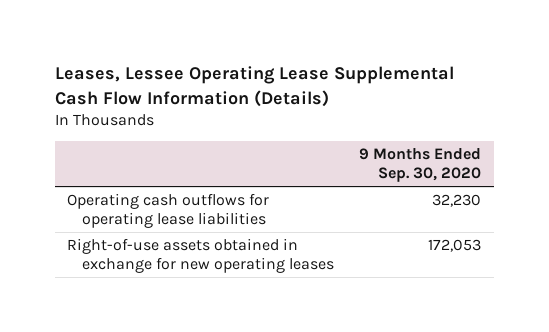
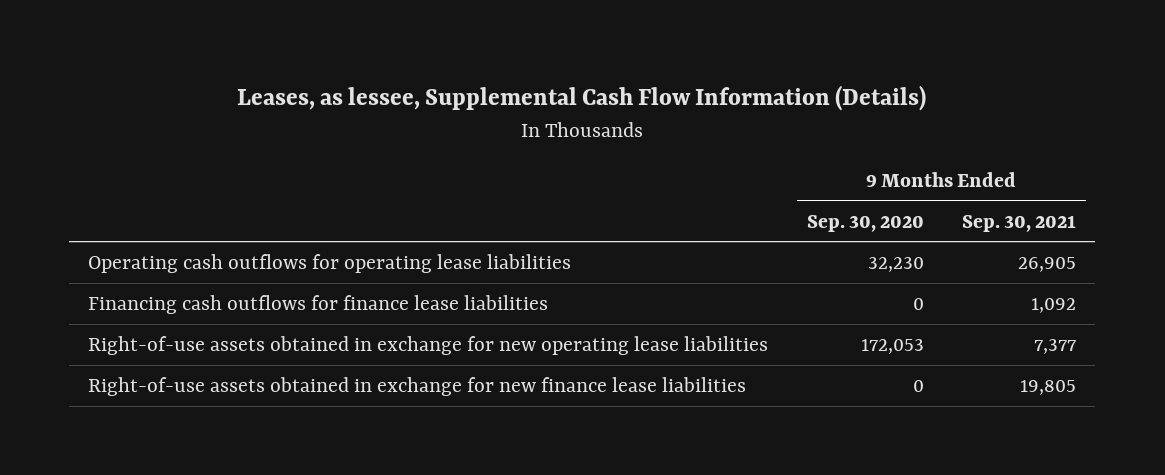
- Leases, Lessee Operating Lease Supplemental Cash Flow Information (Details)
+ Leases, as lessee, Supplemental Cash Flow Information (Details)
- | 9 Months Ended Sep. 30, 2020
+ | 9 Months Ended Sep. 30, 2020 | 9 Months Ended Sep. 30, 2021
- Right-of-use assets obtained in exchange for new operating leases | 172,053
+ Financing cash outflows for finance lease liabilities | 0 | 1,092
+ Right-of-use assets obtained in exchange for new operating lease liabilities | 172,053 | 7,377
+ Right-of-use assets obtained in exchange for new finance lease liabilities | 0 | 19,805

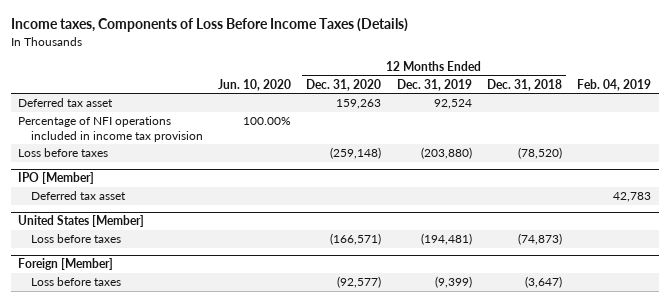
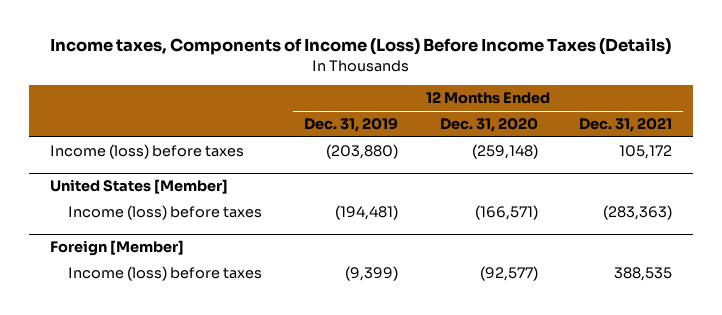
- Income taxes, Components of Loss Before Income Taxes (Details)
+ Income taxes, Components of Income (Loss) Before Income Taxes (Details)
- | Jun. 10, 2020 | 12 Months Ended Dec. 31, 2020 | 12 Months Ended Dec. 31, 2019 | 12 Months Ended Dec. 31, 2018 | Feb. 04, 2019
+ | 12 Months Ended Dec. 31, 2019 | 12 Months Ended Dec. 31, 2020 | 12 Months Ended Dec. 31, 2021
- Deferred tax asset | | 159,263 | 92,524 | |
- Percentage of NFI operations included in income tax provision | 100.00% | | | |
- Loss before taxes | | (259,148) | (203,880) | (78,520) |
- IPO [Member]
- Deferred tax asset | | | | | 42,783
+ Income (loss) before taxes | (203,880) | (259,148) | 105,172
@ United States [Member]
- Loss before taxes | | (166,571) | (194,481) | (74,873) |
+ Income (loss) before taxes | (194,481) | (166,571) | (283,363)
@ Foreign [Member]
- Loss before taxes | | (92,577) | (9,399) | (3,647) |
+ Income (loss) before taxes | (9,399) | (92,577) | 388,535

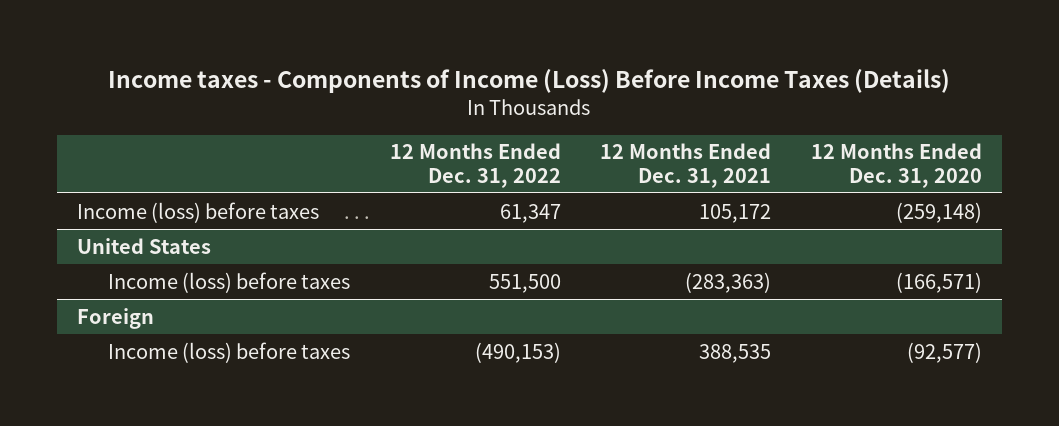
- Income taxes, Components of Income (Loss) Before Income Taxes (Details)
+ Income taxes - Components of Income (Loss) Before Income Taxes (Details)
- | 12 Months Ended Dec. 31, 2019 | 12 Months Ended Dec. 31, 2020 | 12 Months Ended Dec. 31, 2021
+ | 12 Months Ended Dec. 31, 2022 | 12 Months Ended Dec. 31, 2021 | 12 Months Ended Dec. 31, 2020
- United States [Member]
+ United States
- Foreign [Member]
+ Foreign

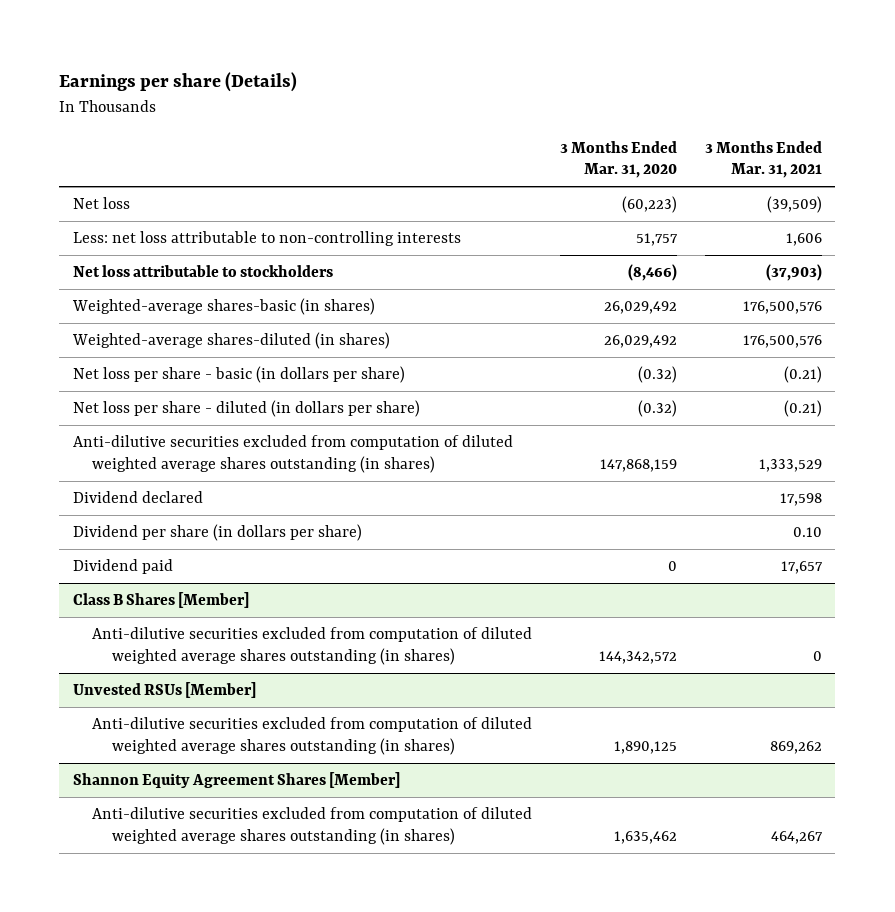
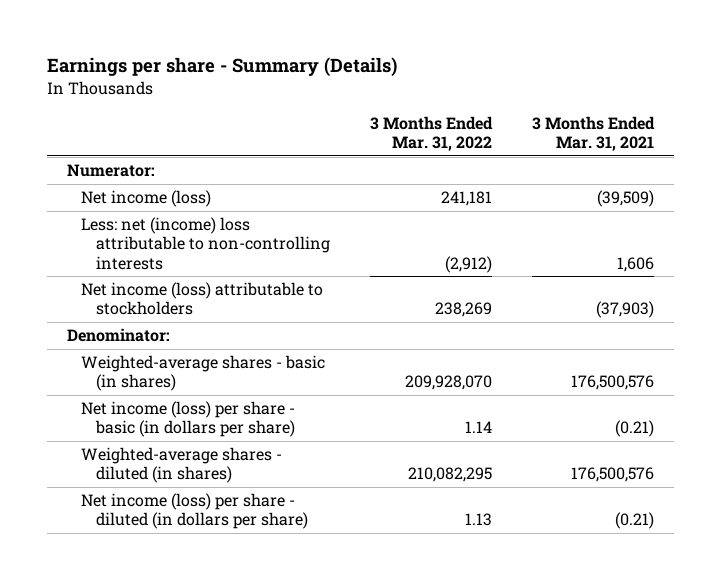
- Earnings per share (Details)
+ Earnings per share - Summary (Details)
- | 3 Months Ended Mar. 31, 2020 | 3 Months Ended Mar. 31, 2021
+ | 3 Months Ended Mar. 31, 2022 | 3 Months Ended Mar. 31, 2021
- Net loss | (60,223) | (39,509)
- Less: net loss attributable to non-controlling interests | 51,757 | 1,606
- Net loss attributable to stockholders | (8,466) | (37,903)
- Weighted-average shares-basic (in shares) | 26,029,492 | 176,500,576
- Weighted-average shares-diluted (in shares) | 26,029,492 | 176,500,576
- Net loss per share - basic (in dollars per share) | (0.32) | (0.21)
- Net loss per share - diluted (in dollars per share) | (0.32) | (0.21)
- Anti-dilutive securities excluded from computation of diluted weighted average shares outstanding (in shares) | 147,868,159 | 1,333,529
- Dividend declared | | 17,598
- Dividend per share (in dollars per share) | | 0.10
- Dividend paid | 0 | 17,657
- Class B Shares [Member]
- Anti-dilutive securities excluded from computation of diluted weighted average shares outstanding (in shares) | 144,342,572 | 0
- Unvested RSUs [Member]
- Anti-dilutive securities excluded from computation of diluted weighted average shares outstanding (in shares) | 1,890,125 | 869,262
- Shannon Equity Agreement Shares [Member]
- Anti-dilutive securities excluded from computation of diluted weighted average shares outstanding (in shares) | 1,635,462 | 464,267
+ Numerator:
+ Net income (loss) | 241,181 | (39,509)
+ Less: net (income) loss attributable to non-controlling interests | (2,912) | 1,606
+ Net income (loss) attributable to stockholders | 238,269 | (37,903)
+ Denominator:
+ Weighted-average shares - basic (in shares) | 209,928,070 | 176,500,576
+ Net income (loss) per share - basic (in dollars per share) | 1.14 | (0.21)
+ Weighted-average shares - diluted (in shares) | 210,082,295 | 176,500,576
+ Net income (loss) per share - diluted (in dollars per share) | 1.13 | (0.21)

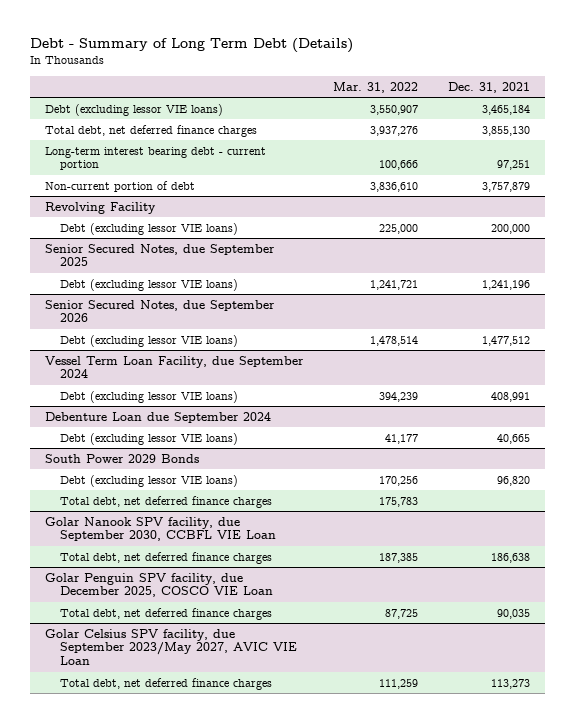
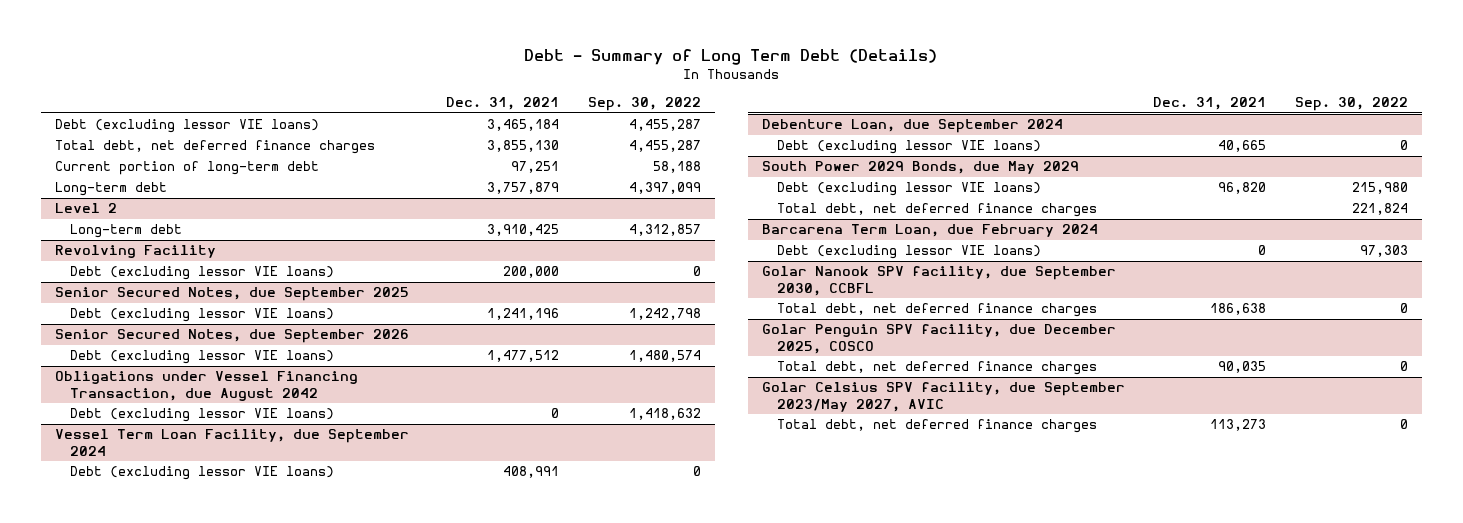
- | Mar. 31, 2022 | Dec. 31, 2021
+ | Dec. 31, 2021 | Sep. 30, 2022
- Long-term interest bearing debt - current portion | 100,666 | 97,251
- Non-current portion of debt | 3,836,610 | 3,757,879
+ Current portion of long-term debt | 97,251 | 58,188
+ Long-term debt | 3,757,879 | 4,397,099
+ Level 2
+ Long-term debt | 3,910,425 | 4,312,857
+ Obligations under Vessel Financing Transaction, due August 2042
+ Debt (excluding lessor VIE loans) | 0 | 1,418,632
- Debenture Loan due September 2024
+ Debenture Loan, due September 2024
- South Power 2029 Bonds
+ South Power 2029 Bonds, due May 2029
- Golar Nanook SPV facility, due September 2030, CCBFL VIE Loan
+ Barcarena Term Loan, due February 2024
+ Debt (excluding lessor VIE loans) | 0 | 97,303
+ Golar Nanook SPV facility, due September 2030, CCBFL
- Golar Penguin SPV facility, due December 2025, COSCO VIE Loan
+ Golar Penguin SPV facility, due December 2025, COSCO
- Golar Celsius SPV facility, due September 2023/May 2027, AVIC VIE Loan
+ Golar Celsius SPV facility, due September 2023/May 2027, AVIC

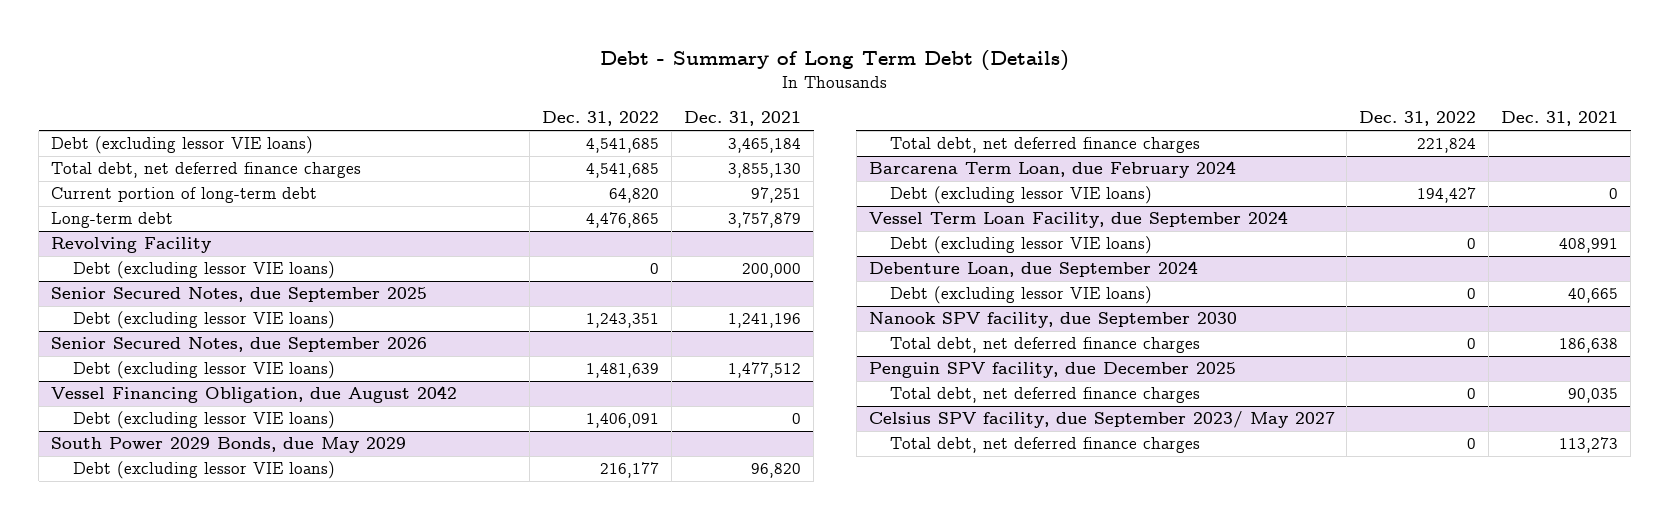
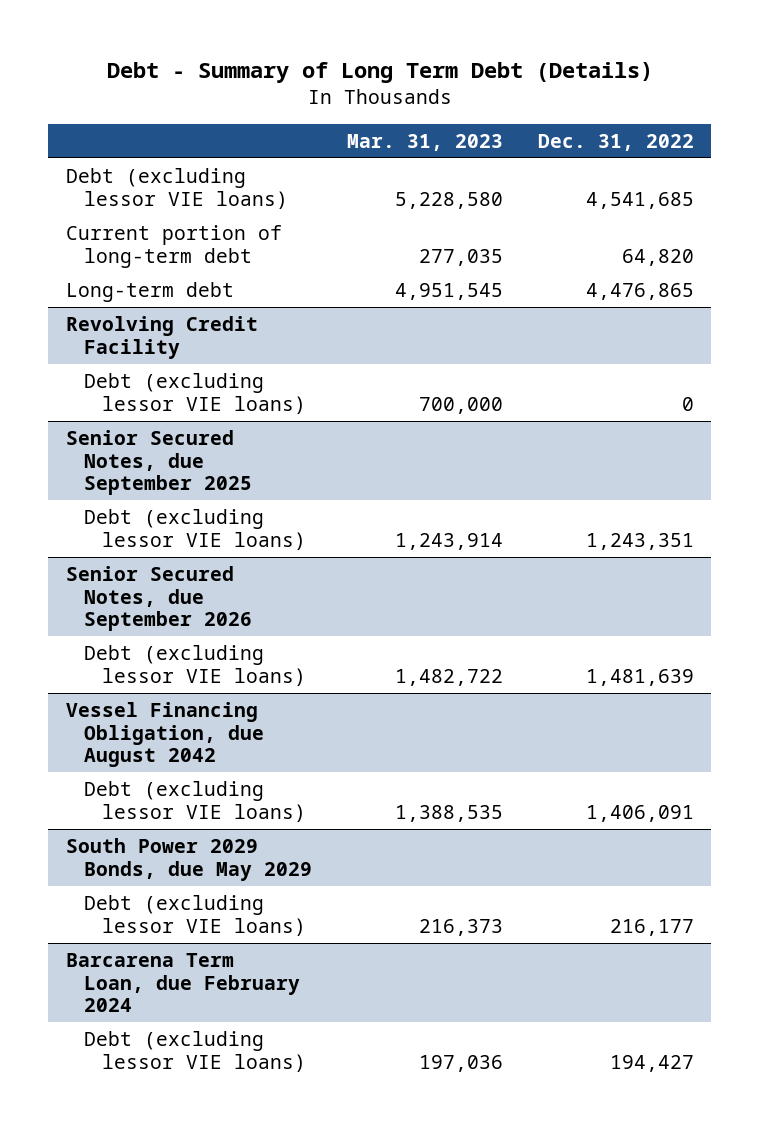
- | Dec. 31, 2022 | Dec. 31, 2021
+ | Mar. 31, 2023 | Dec. 31, 2022
- Total debt, net deferred finance charges | 4,541,685 | 3,855,130
- Revolving Facility
+ Revolving Credit Facility
@ South Power 2029 Bonds, due May 2029
- Total debt, net deferred finance charges | 221,824 |
- Vessel Term Loan Facility, due September 2024
- Debt (excluding lessor VIE loans) | 0 | 408,991
- Debenture Loan, due September 2024
- Debt (excluding lessor VIE loans) | 0 | 40,665
- Nanook SPV facility, due September 2030
- Total debt, net deferred finance charges | 0 | 186,638
- Penguin SPV facility, due December 2025
- Total debt, net deferred finance charges | 0 | 90,035
- Celsius SPV facility, due September 2023/ May 2027
- Total debt, net deferred finance charges | 0 | 113,273

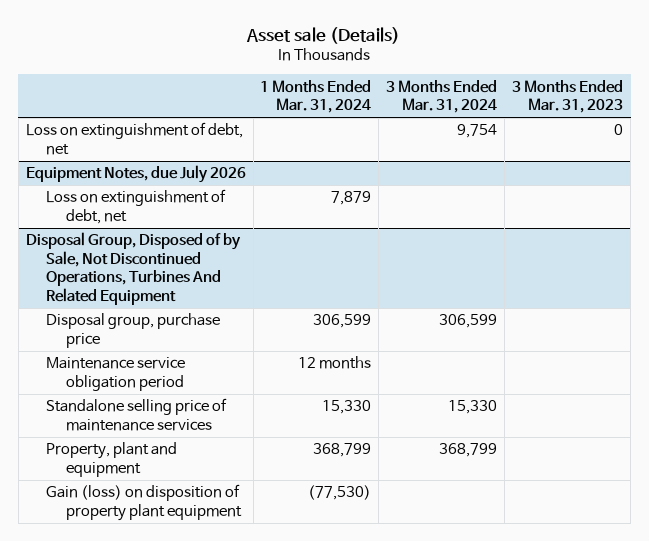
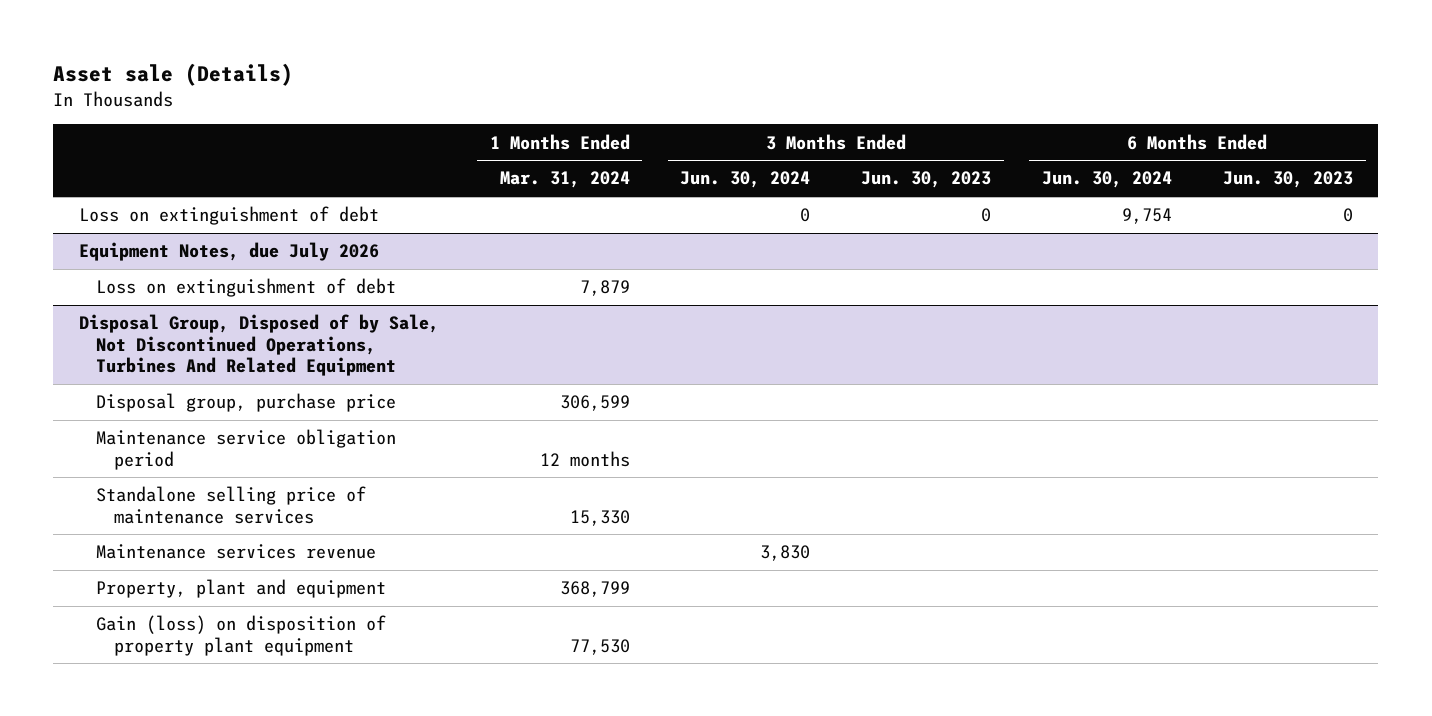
- | 1 Months Ended Mar. 31, 2024 | 3 Months Ended Mar. 31, 2024 | 3 Months Ended Mar. 31, 2023
+ | 1 Months Ended Mar. 31, 2024 | 3 Months Ended Jun. 30, 2024 | 3 Months Ended Jun. 30, 2023 | 6 Months Ended Jun. 30, 2024 | 6 Months Ended Jun. 30, 2023
- Loss on extinguishment of debt, net | | 9,754 | 0
+ Loss on extinguishment of debt | | 0 | 0 | 9,754 | 0
@ Equipment Notes, due July 2026
- Loss on extinguishment of debt, net | 7,879 | |
+ Loss on extinguishment of debt | 7,879 | | | |
@ Disposal Group, Disposed of by Sale, Not Discontinued Operations, Turbines And Related Equipment
+ Maintenance services revenue | | 3,830 | | |
- Gain (loss) on disposition of property plant equipment | (77,530) | |
+ Gain (loss) on disposition of property plant equipment | 77,530 | | | |

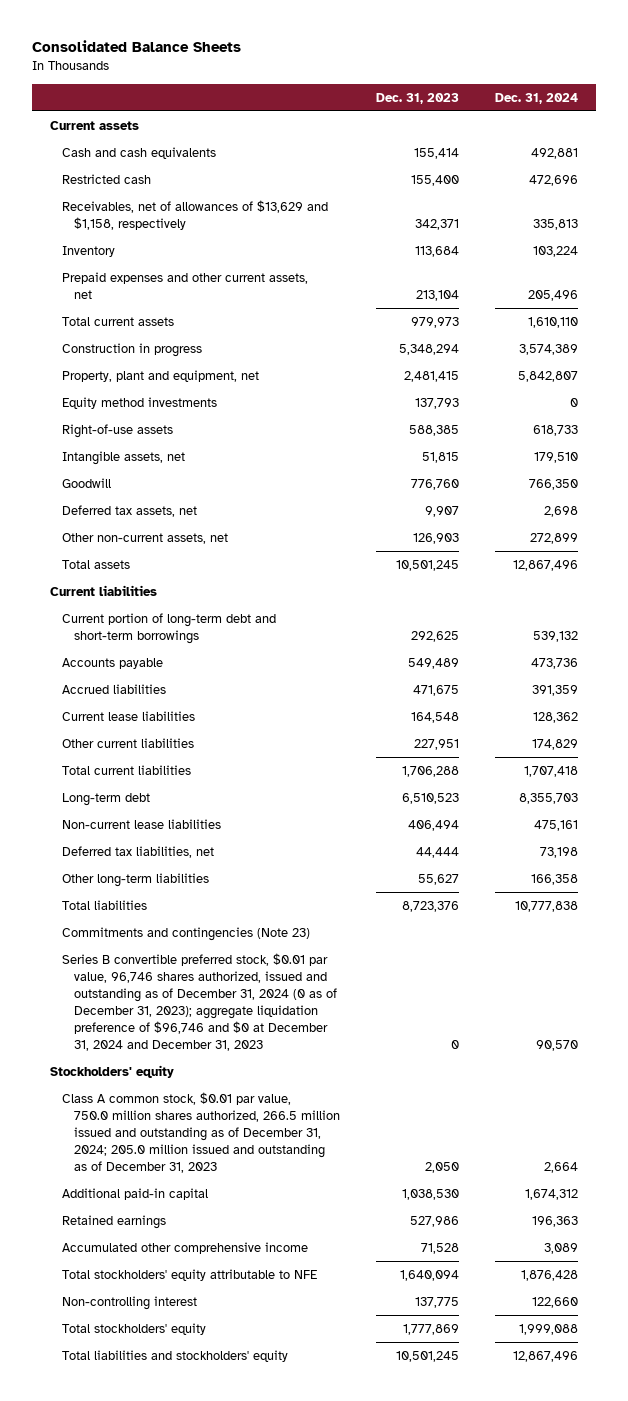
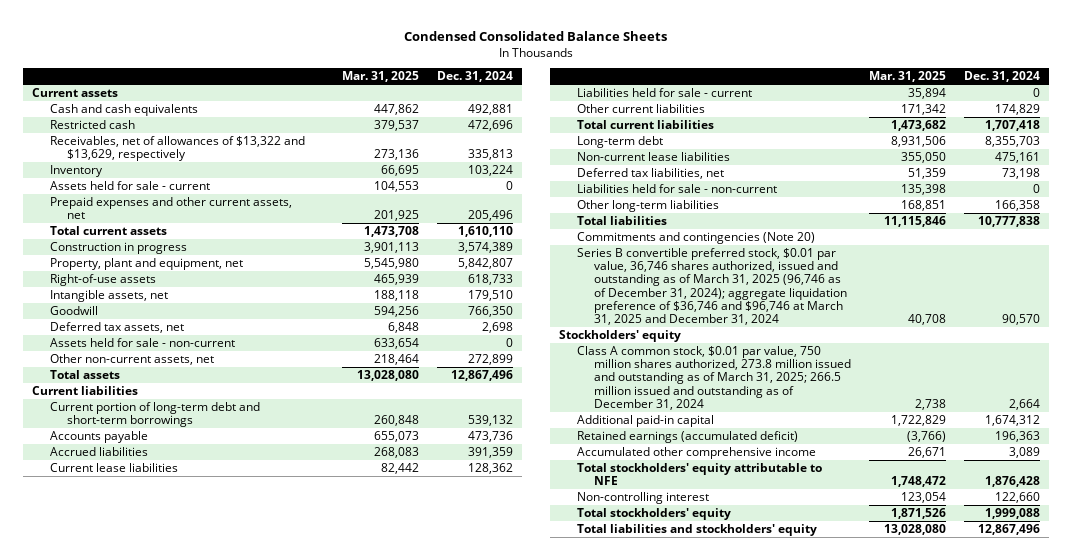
- Consolidated Balance Sheets
+ Condensed Consolidated Balance Sheets
- | Dec. 31, 2023 | Dec. 31, 2024
+ | Mar. 31, 2025 | Dec. 31, 2024
- Receivables, net of allowances of $13,629 and $1,158, respectively | 342,371 | 335,813
+ Receivables, net of allowances of $13,322 and $13,629, respectively | 273,136 | 335,813
+ Assets held for sale - current | 104,553 | 0
- Equity method investments | 137,793 | 0
+ Assets held for sale - non-current | 633,654 | 0
+ Liabilities held for sale - current | 35,894 | 0
+ Liabilities held for sale - non-current | 135,398 | 0
- Commitments and contingencies (Note 23)
- Series B convertible preferred stock, $0.01 par value, 96,746 shares authorized, issued and outstanding as of December 31, 2024 (0 as of December 31, 2023); aggregate liquidation preference of $96,746 and $0 at December 31, 2024 and December 31, 2023 | 0 | 90,570
+ Commitments and contingencies (Note 20)
+ Series B convertible preferred stock, $0.01 par value, 36,746 shares authorized, issued and outstanding as of March 31, 2025 (96,746 as of December 31, 2024); aggregate liquidation preference of $36,746 and $96,746 at March 31, 2025 and December 31, 2024 | 40,708 | 90,570
- Class A common stock, $0.01 par value, 750.0 million shares authorized, 266.5 million issued and outstanding as of December 31, 2024; 205.0 million issued and outstanding as of December 31, 2023 | 2,050 | 2,664
+ Class A common stock, $0.01 par value, 750 million shares authorized, 273.8 million issued and outstanding as of March 31, 2025; 266.5 million issued and outstanding as of December 31, 2024 | 2,738 | 2,664
- Retained earnings | 527,986 | 196,363
+ Retained earnings (accumulated deficit) | (3,766) | 196,363

